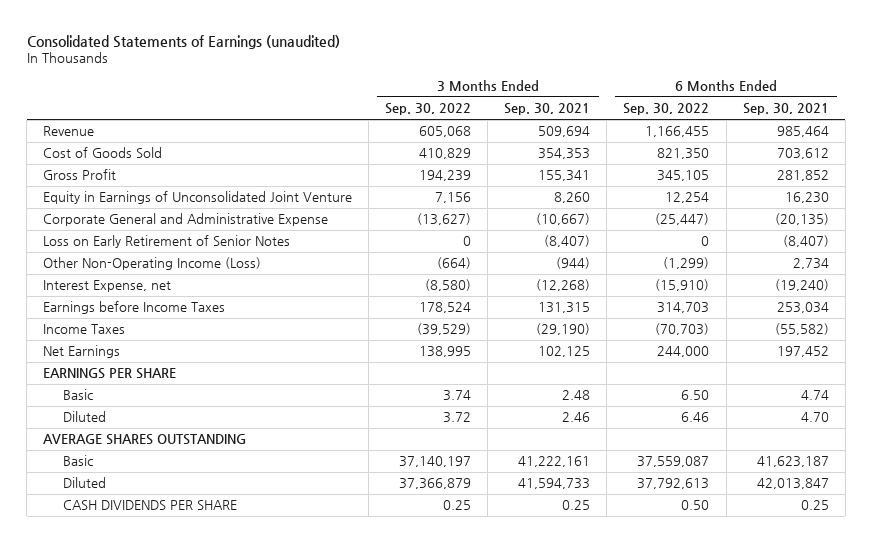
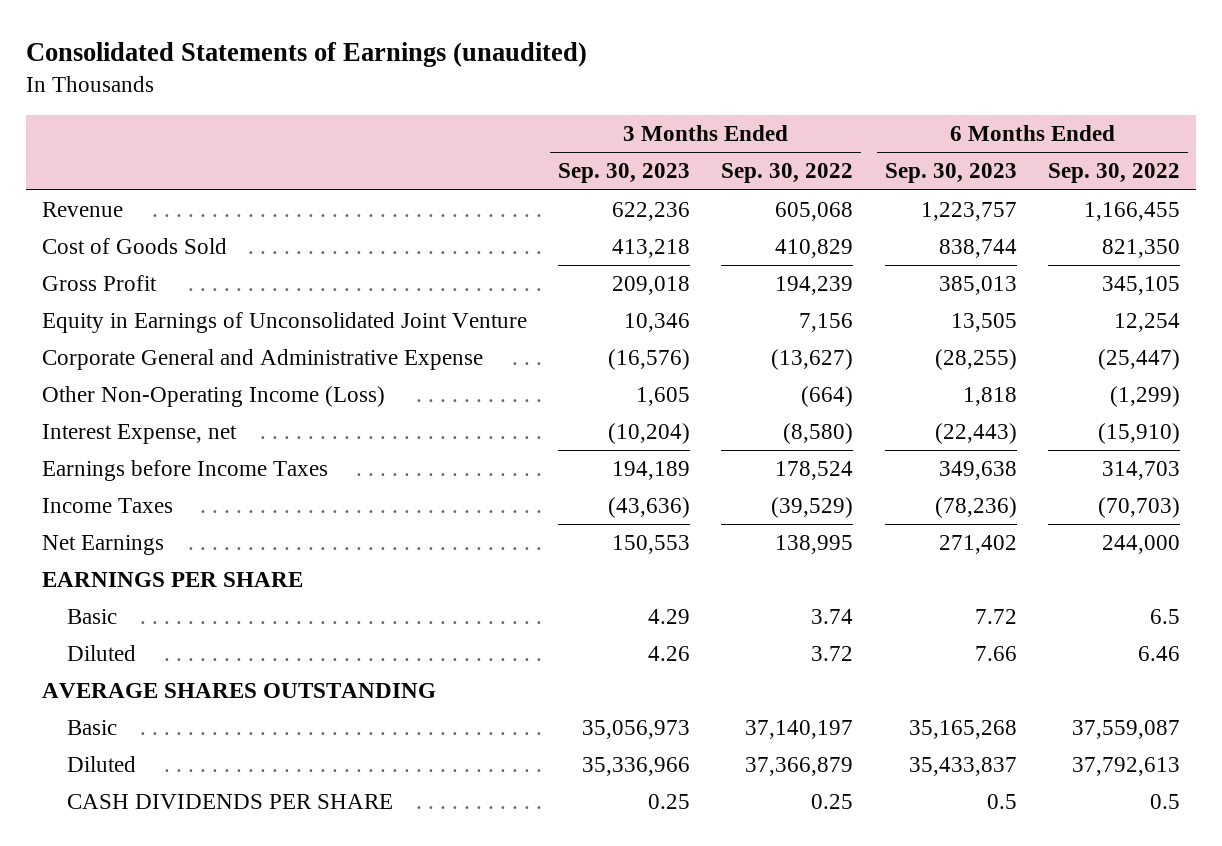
- | 3 Months Ended Sep. 30, 2022 | 3 Months Ended Sep. 30, 2021 | 6 Months Ended Sep. 30, 2022 | 6 Months Ended Sep. 30, 2021
+ | 3 Months Ended Sep. 30, 2023 | 3 Months Ended Sep. 30, 2022 | 6 Months Ended Sep. 30, 2023 | 6 Months Ended Sep. 30, 2022
- Loss on Early Retirement of Senior Notes | 0 | (8,407) | 0 | (8,407)
- Basic | 3.74 | 2.48 | 6.50 | 4.74
+ Basic | 4.29 | 3.74 | 7.72 | 6.5
- CASH DIVIDENDS PER SHARE | 0.25 | 0.25 | 0.50 | 0.25
+ CASH DIVIDENDS PER SHARE | 0.25 | 0.25 | 0.5 | 0.5

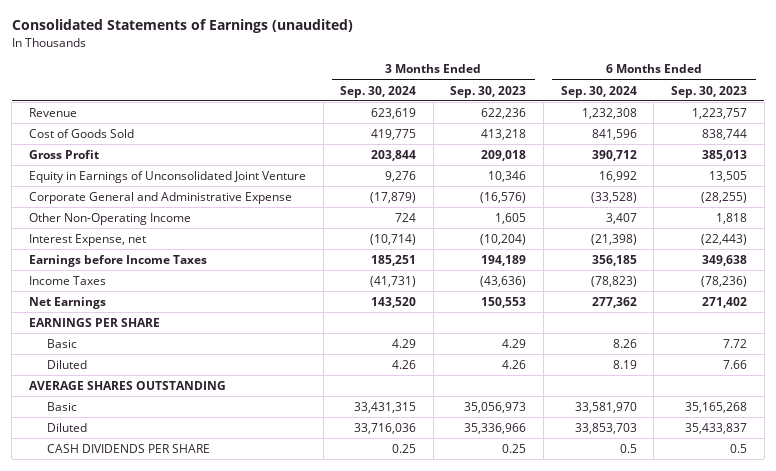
- | 3 Months Ended Sep. 30, 2023 | 3 Months Ended Sep. 30, 2022 | 6 Months Ended Sep. 30, 2023 | 6 Months Ended Sep. 30, 2022
+ | 3 Months Ended Sep. 30, 2024 | 3 Months Ended Sep. 30, 2023 | 6 Months Ended Sep. 30, 2024 | 6 Months Ended Sep. 30, 2023
- Other Non-Operating Income (Loss) | 1,605 | (664) | 1,818 | (1,299)
+ Other Non-Operating Income | 724 | 1,605 | 3,407 | 1,818

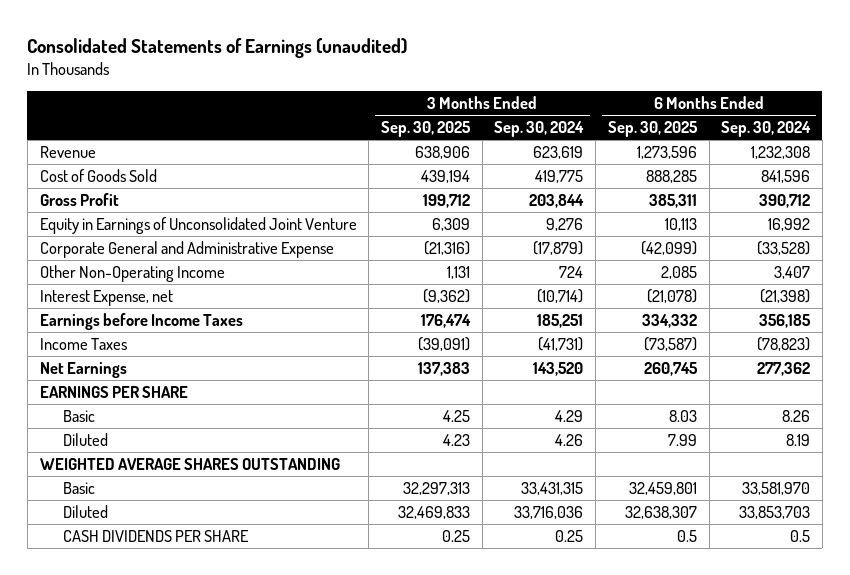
- | 3 Months Ended Sep. 30, 2024 | 3 Months Ended Sep. 30, 2023 | 6 Months Ended Sep. 30, 2024 | 6 Months Ended Sep. 30, 2023
+ | 3 Months Ended Sep. 30, 2025 | 3 Months Ended Sep. 30, 2024 | 6 Months Ended Sep. 30, 2025 | 6 Months Ended Sep. 30, 2024
- AVERAGE SHARES OUTSTANDING
+ WEIGHTED AVERAGE SHARES OUTSTANDING

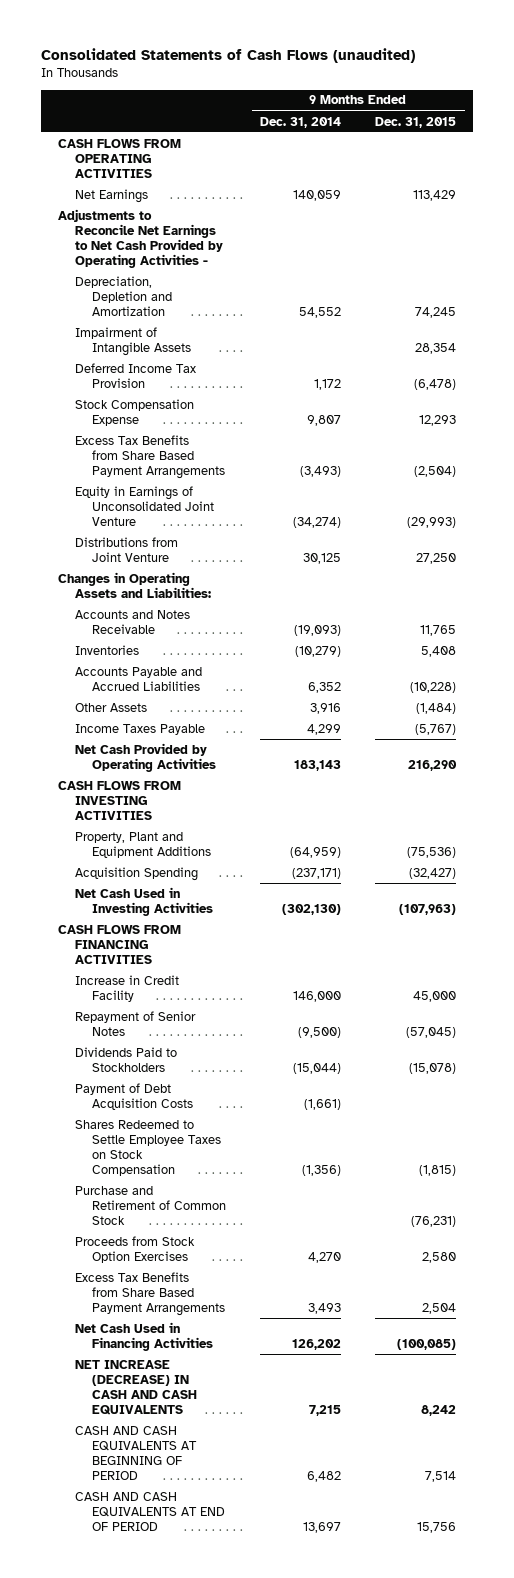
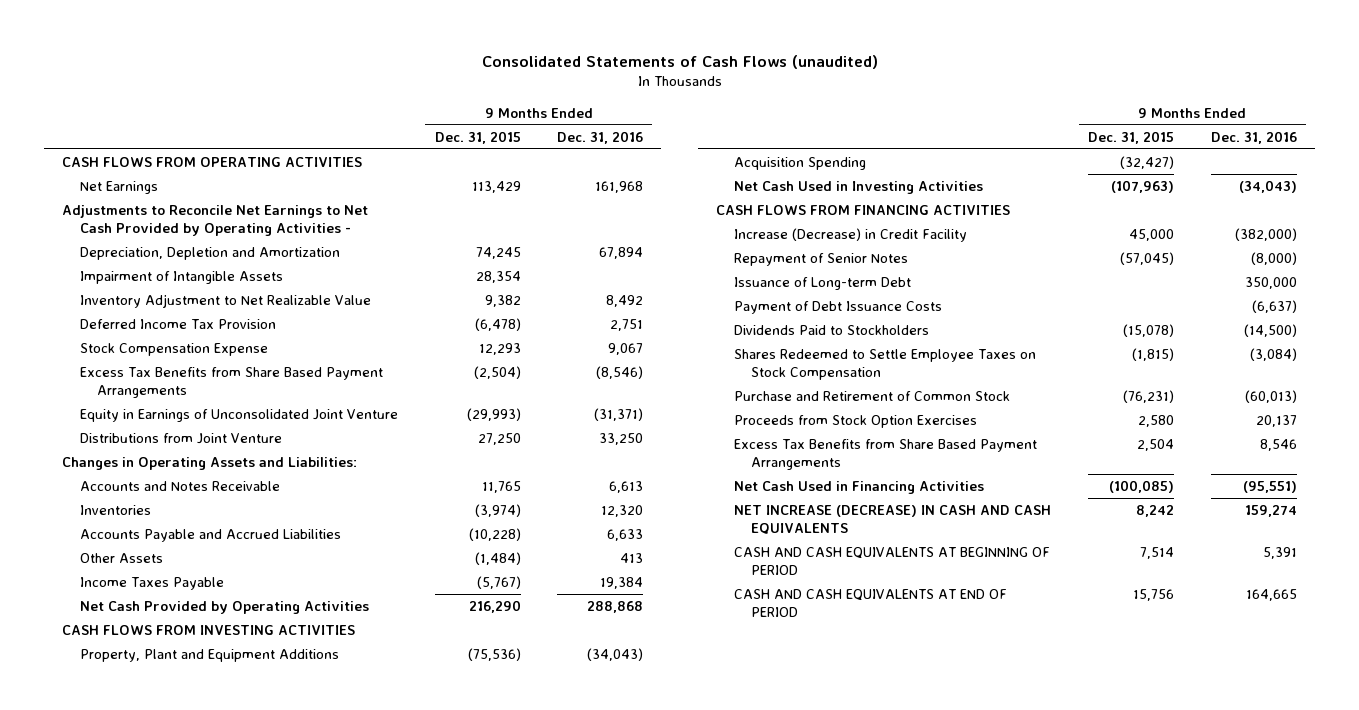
- | 9 Months Ended Dec. 31, 2014 | 9 Months Ended Dec. 31, 2015
+ | 9 Months Ended Dec. 31, 2015 | 9 Months Ended Dec. 31, 2016
+ Inventory Adjustment to Net Realizable Value | 9,382 | 8,492
- Inventories | (10,279) | 5,408
+ Inventories | (3,974) | 12,320
- Increase in Credit Facility | 146,000 | 45,000
+ Increase (Decrease) in Credit Facility | 45,000 | (382,000)
+ Issuance of Long-term Debt | | 350,000
+ Payment of Debt Issuance Costs | | (6,637)
- Payment of Debt Acquisition Costs | (1,661) |

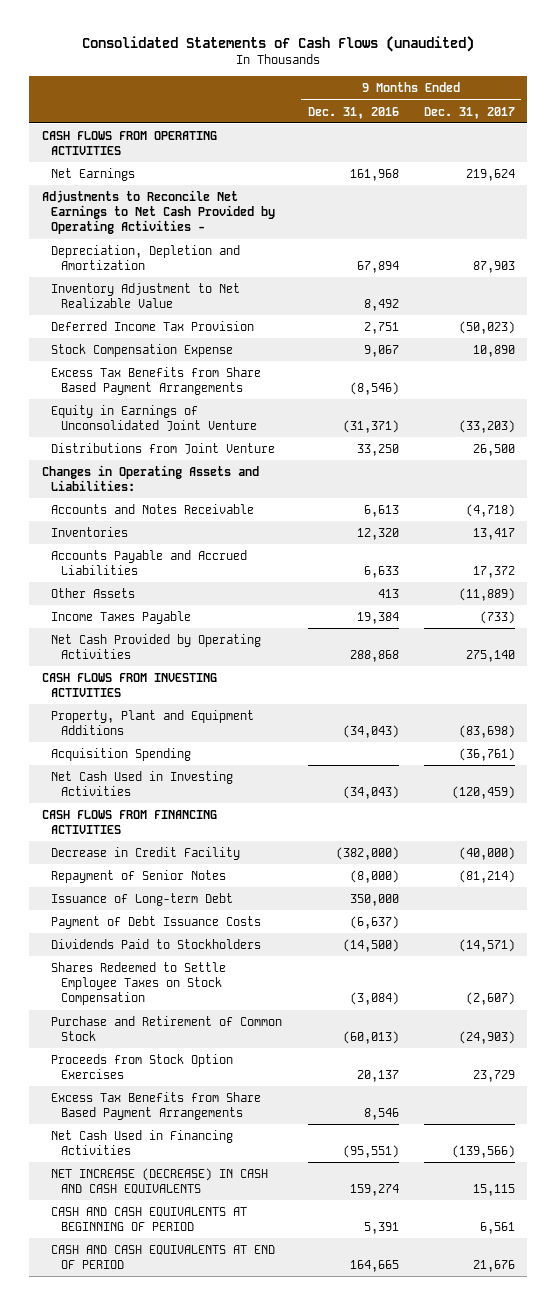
- | 9 Months Ended Dec. 31, 2015 | 9 Months Ended Dec. 31, 2016
+ | 9 Months Ended Dec. 31, 2016 | 9 Months Ended Dec. 31, 2017
- Impairment of Intangible Assets | 28,354 |
- Increase (Decrease) in Credit Facility | 45,000 | (382,000)
+ Decrease in Credit Facility | (382,000) | (40,000)

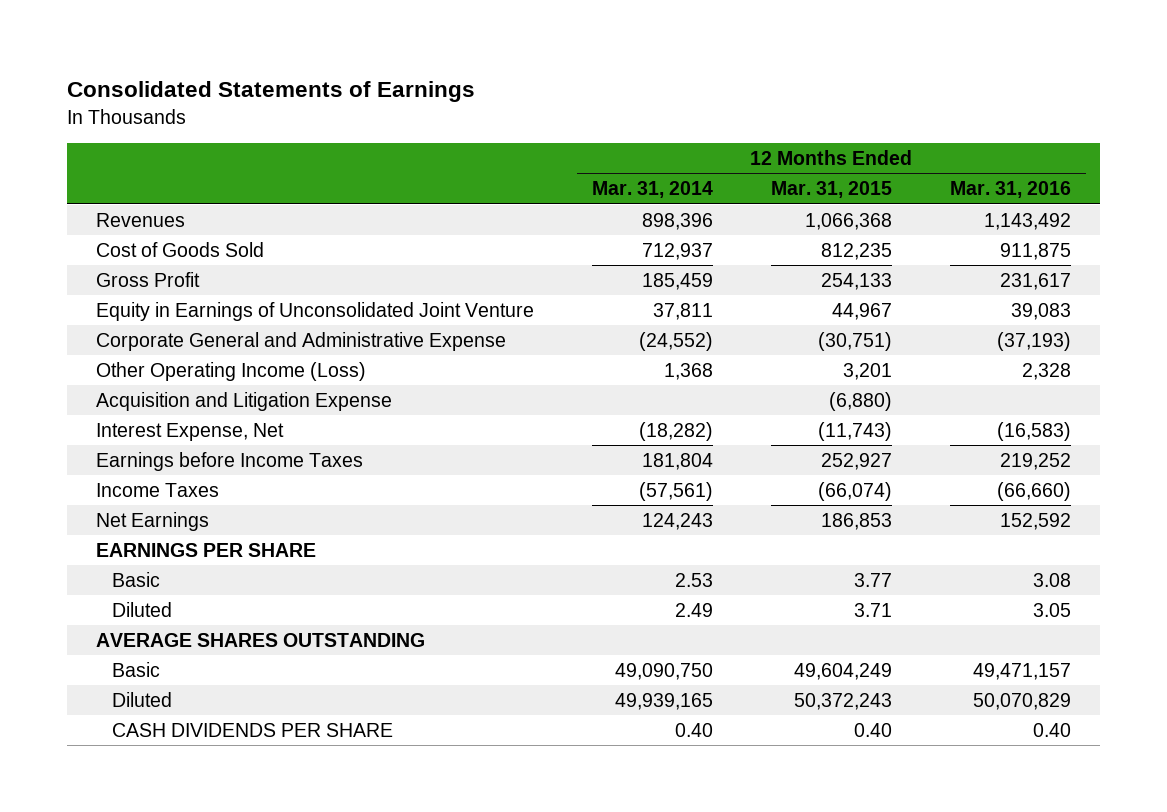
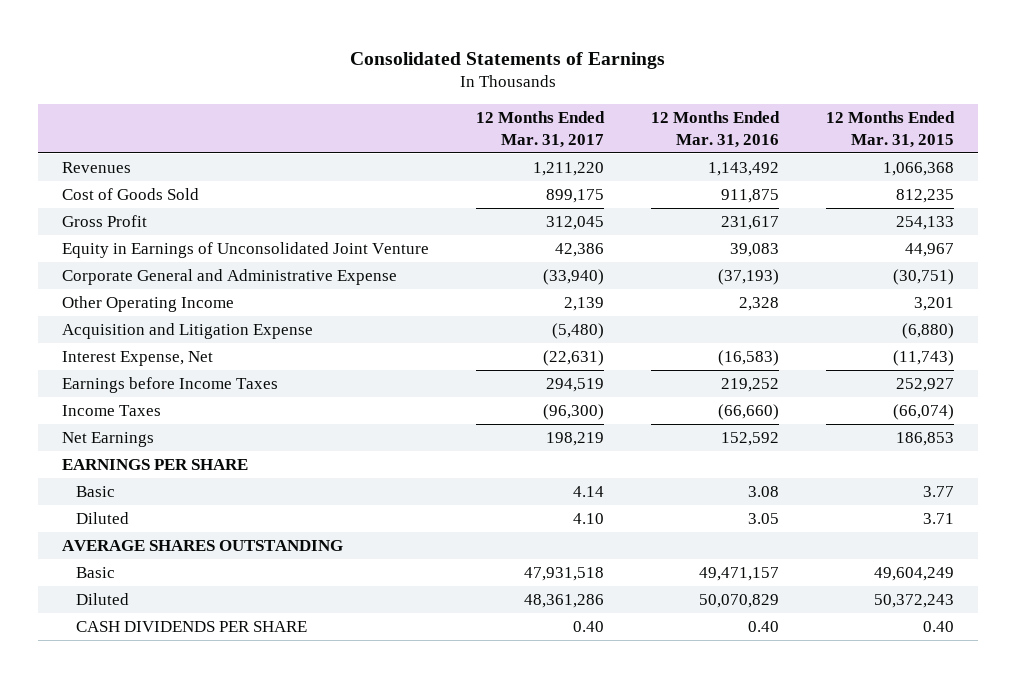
- | 12 Months Ended Mar. 31, 2014 | 12 Months Ended Mar. 31, 2015 | 12 Months Ended Mar. 31, 2016
+ | 12 Months Ended Mar. 31, 2017 | 12 Months Ended Mar. 31, 2016 | 12 Months Ended Mar. 31, 2015
- Other Operating Income (Loss) | 1,368 | 3,201 | 2,328
+ Other Operating Income | 2,139 | 2,328 | 3,201

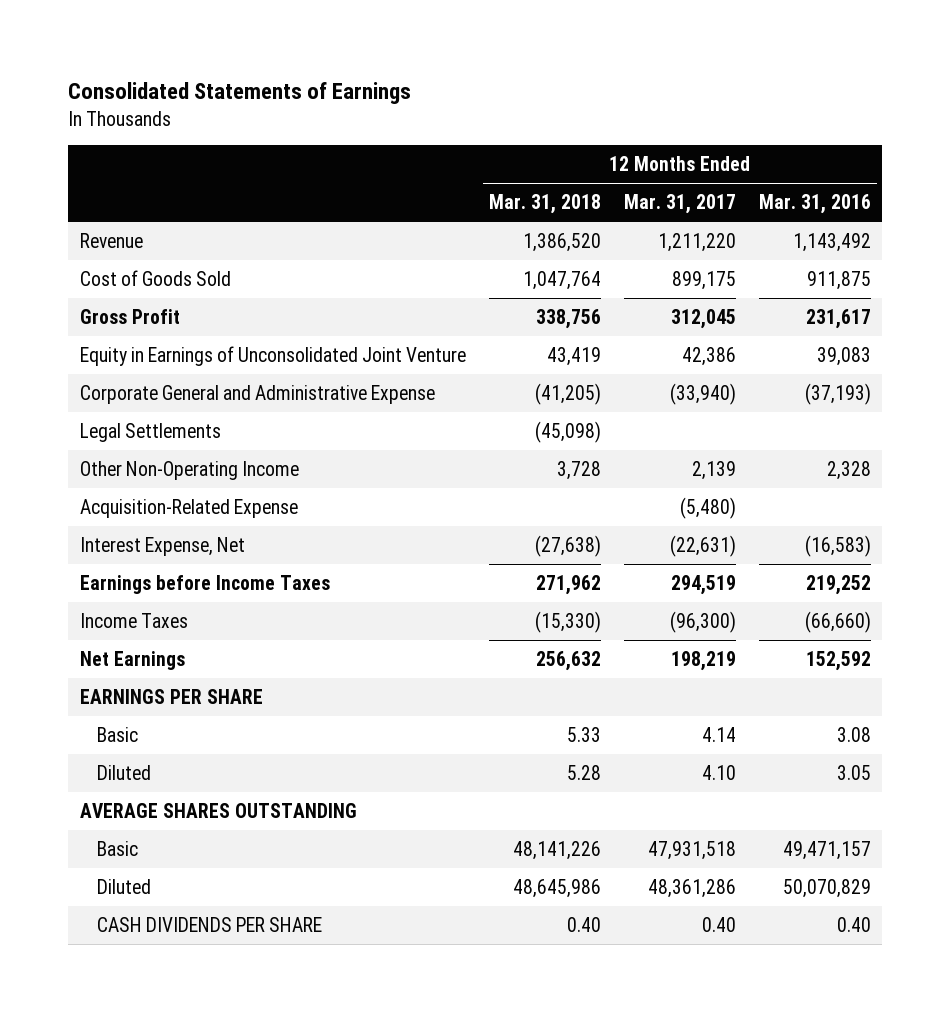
- | 12 Months Ended Mar. 31, 2017 | 12 Months Ended Mar. 31, 2016 | 12 Months Ended Mar. 31, 2015
+ | 12 Months Ended Mar. 31, 2018 | 12 Months Ended Mar. 31, 2017 | 12 Months Ended Mar. 31, 2016
- Revenues | 1,211,220 | 1,143,492 | 1,066,368
+ Revenue | 1,386,520 | 1,211,220 | 1,143,492
- Other Operating Income | 2,139 | 2,328 | 3,201
- Acquisition and Litigation Expense | (5,480) | | (6,880)
+ Legal Settlements | (45,098) | |
+ Other Non-Operating Income | 3,728 | 2,139 | 2,328
+ Acquisition-Related Expense | | (5,480) |

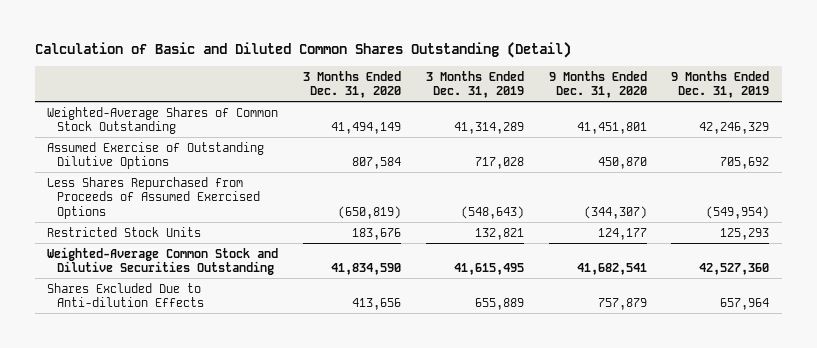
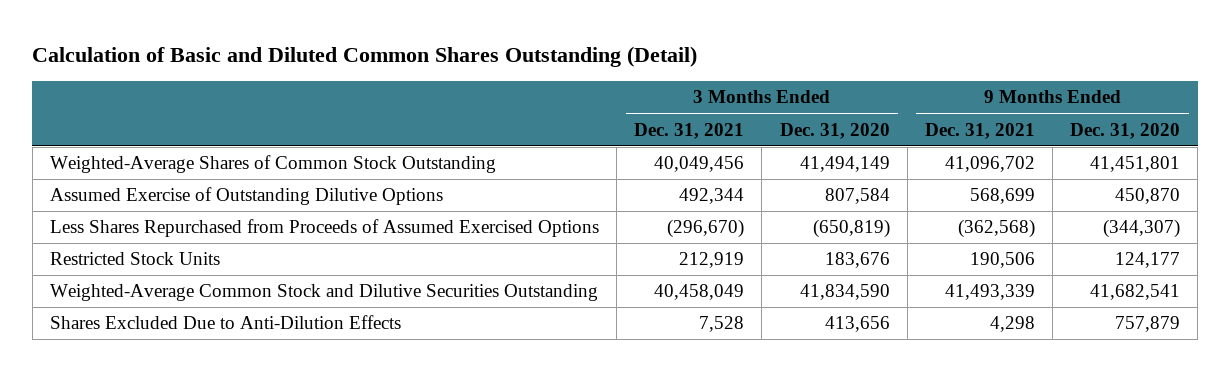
- | 3 Months Ended Dec. 31, 2020 | 3 Months Ended Dec. 31, 2019 | 9 Months Ended Dec. 31, 2020 | 9 Months Ended Dec. 31, 2019
+ | 3 Months Ended Dec. 31, 2021 | 3 Months Ended Dec. 31, 2020 | 9 Months Ended Dec. 31, 2021 | 9 Months Ended Dec. 31, 2020
- Shares Excluded Due to Anti-dilution Effects | 413,656 | 655,889 | 757,879 | 657,964
+ Shares Excluded Due to Anti-Dilution Effects | 7,528 | 413,656 | 4,298 | 757,879

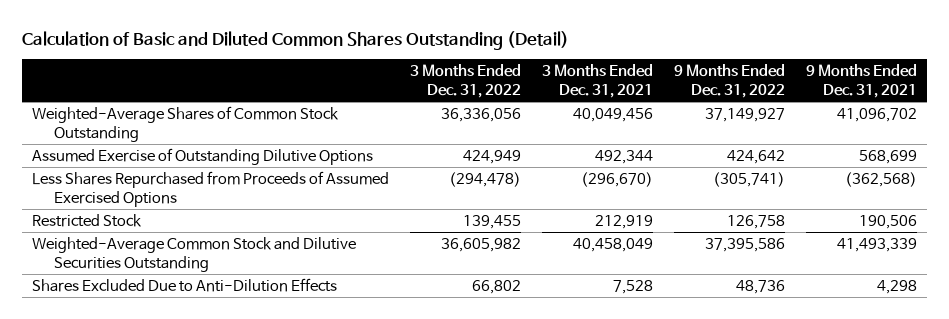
- | 3 Months Ended Dec. 31, 2021 | 3 Months Ended Dec. 31, 2020 | 9 Months Ended Dec. 31, 2021 | 9 Months Ended Dec. 31, 2020
+ | 3 Months Ended Dec. 31, 2022 | 3 Months Ended Dec. 31, 2021 | 9 Months Ended Dec. 31, 2022 | 9 Months Ended Dec. 31, 2021
- Restricted Stock Units | 212,919 | 183,676 | 190,506 | 124,177
+ Restricted Stock | 139,455 | 212,919 | 126,758 | 190,506

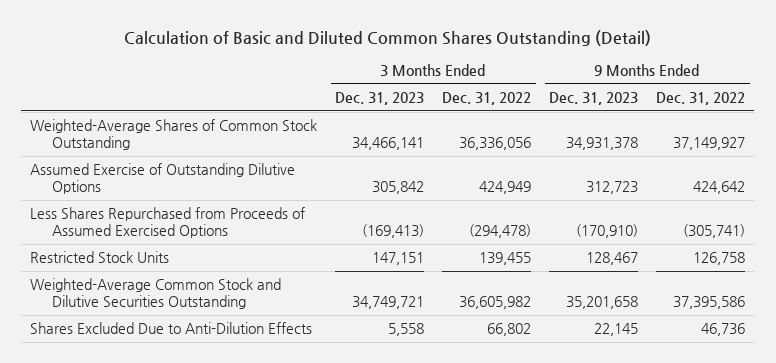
- | 3 Months Ended Dec. 31, 2022 | 3 Months Ended Dec. 31, 2021 | 9 Months Ended Dec. 31, 2022 | 9 Months Ended Dec. 31, 2021
+ | 3 Months Ended Dec. 31, 2023 | 3 Months Ended Dec. 31, 2022 | 9 Months Ended Dec. 31, 2023 | 9 Months Ended Dec. 31, 2022
- Restricted Stock | 139,455 | 212,919 | 126,758 | 190,506
+ Restricted Stock Units | 147,151 | 139,455 | 128,467 | 126,758
- Shares Excluded Due to Anti-Dilution Effects | 66,802 | 7,528 | 48,736 | 4,298
+ Shares Excluded Due to Anti-Dilution Effects | 5,558 | 66,802 | 22,145 | 46,736

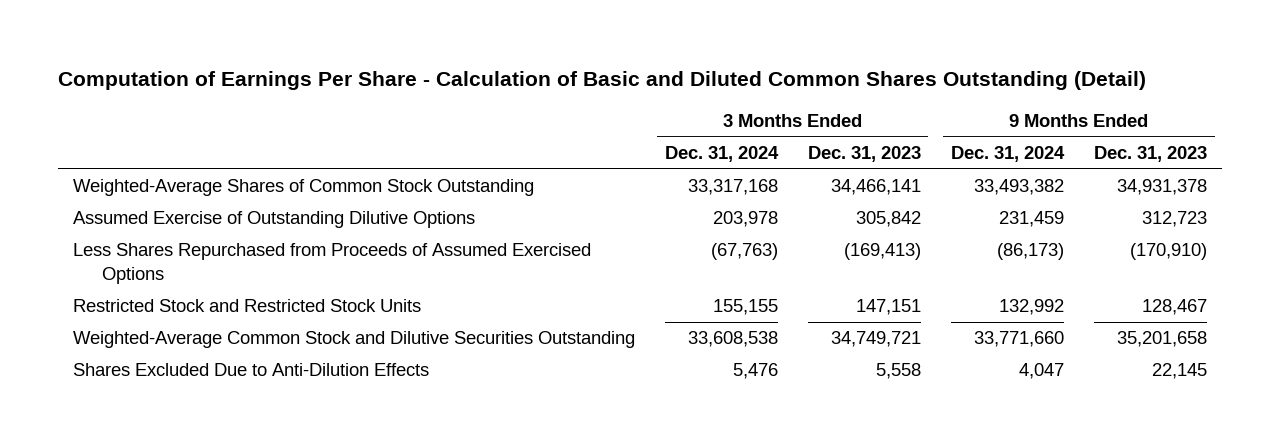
- Calculation of Basic and Diluted Common Shares Outstanding (Detail)
+ Computation of Earnings Per Share - Calculation of Basic and Diluted Common Shares Outstanding (Detail)
- | 3 Months Ended Dec. 31, 2023 | 3 Months Ended Dec. 31, 2022 | 9 Months Ended Dec. 31, 2023 | 9 Months Ended Dec. 31, 2022
+ | 3 Months Ended Dec. 31, 2024 | 3 Months Ended Dec. 31, 2023 | 9 Months Ended Dec. 31, 2024 | 9 Months Ended Dec. 31, 2023
- Restricted Stock Units | 147,151 | 139,455 | 128,467 | 126,758
+ Restricted Stock and Restricted Stock Units | 155,155 | 147,151 | 132,992 | 128,467

